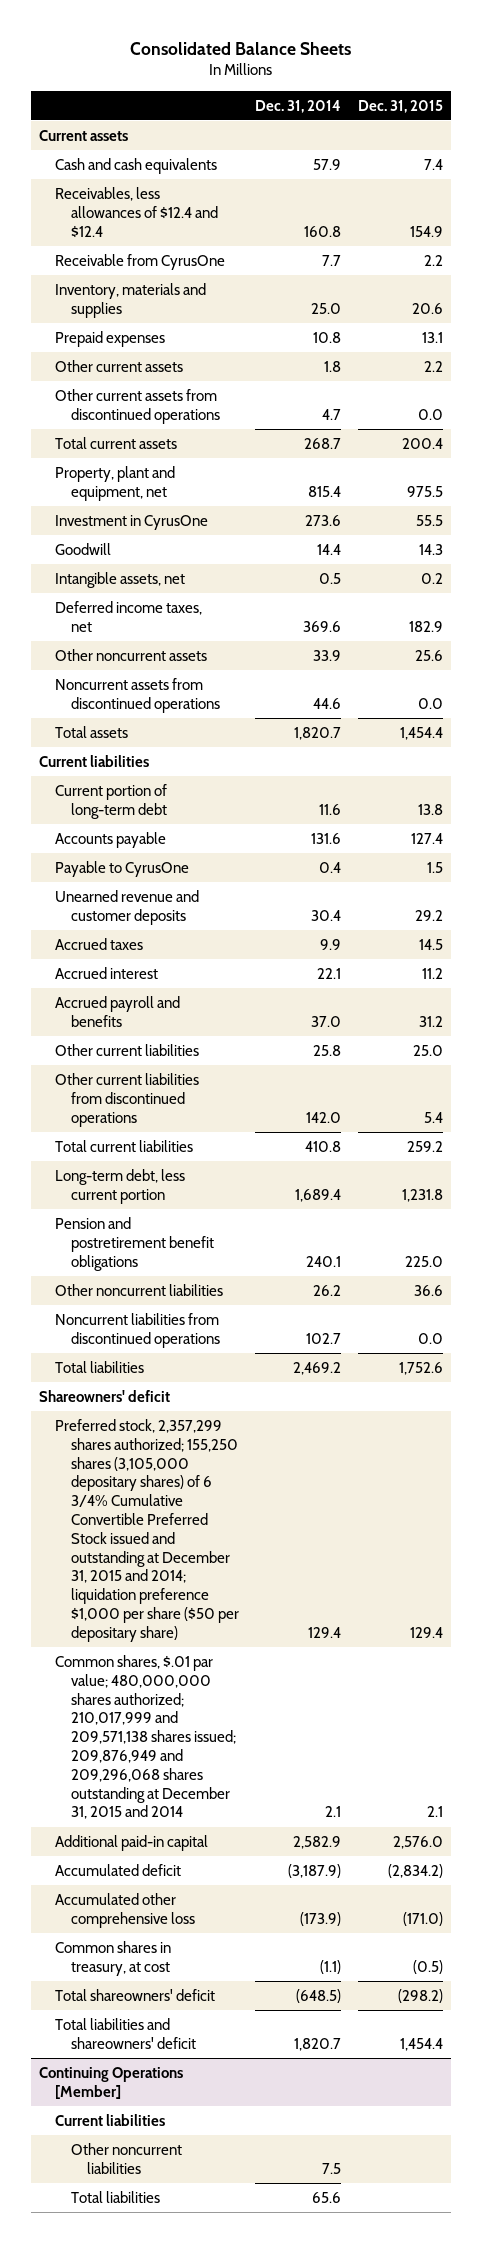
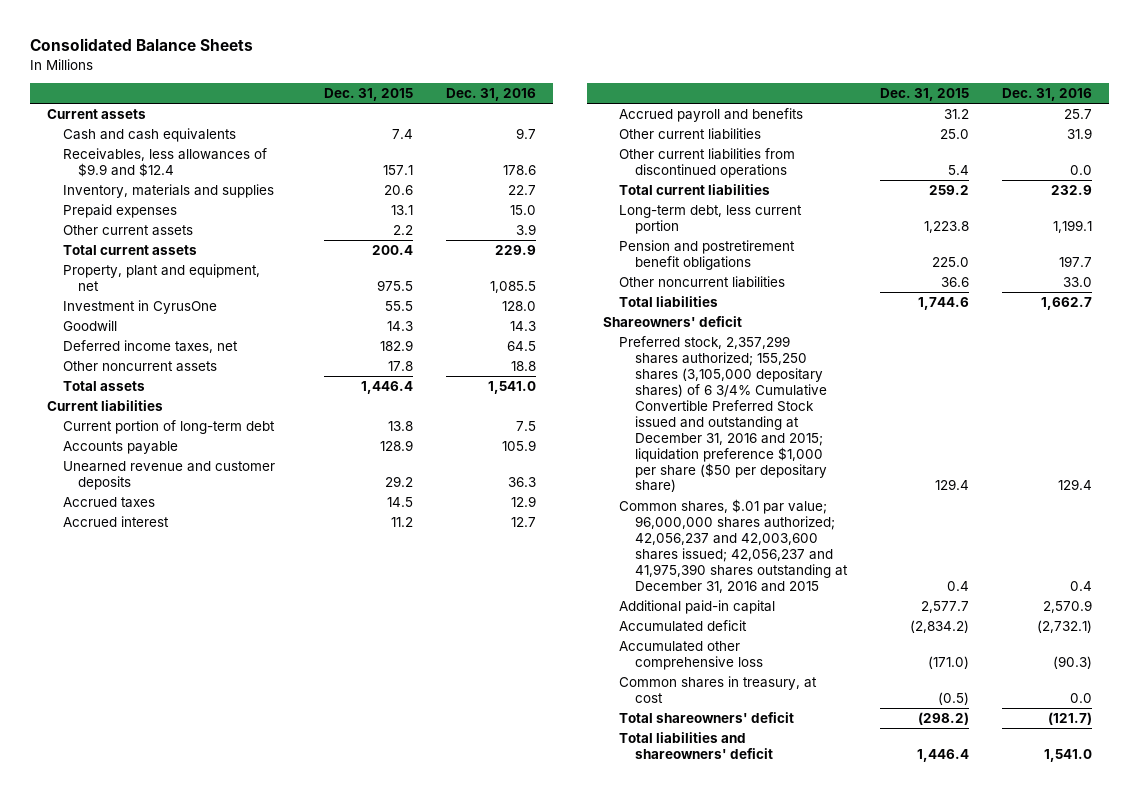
- | Dec. 31, 2014 | Dec. 31, 2015
+ | Dec. 31, 2015 | Dec. 31, 2016
- Receivables, less allowances of $12.4 and $12.4 | 160.8 | 154.9
- Receivable from CyrusOne | 7.7 | 2.2
+ Receivables, less allowances of $9.9 and $12.4 | 157.1 | 178.6
- Other current assets from discontinued operations | 4.7 | 0.0
- Intangible assets, net | 0.5 | 0.2
- Other noncurrent assets | 33.9 | 25.6
- Noncurrent assets from discontinued operations | 44.6 | 0.0
- Total assets | 1,820.7 | 1,454.4
+ Other noncurrent assets | 17.8 | 18.8
+ Total assets | 1,446.4 | 1,541.0
- Accounts payable | 131.6 | 127.4
- Payable to CyrusOne | 0.4 | 1.5
+ Accounts payable | 128.9 | 105.9
- Long-term debt, less current portion | 1,689.4 | 1,231.8
+ Long-term debt, less current portion | 1,223.8 | 1,199.1
- Noncurrent liabilities from discontinued operations | 102.7 | 0.0
- Total liabilities | 2,469.2 | 1,752.6
+ Total liabilities | 1,744.6 | 1,662.7
- Preferred stock, 2,357,299 shares authorized; 155,250 shares (3,105,000 depositary shares) of 6 3/4% Cumulative Convertible Preferred Stock issued and outstanding at December 31, 2015 and 2014; liquidation preference $1,000 per share ($50 per depositary share) | 129.4 | 129.4
- Common shares, $.01 par value; 480,000,000 shares authorized; 210,017,999 and 209,571,138 shares issued; 209,876,949 and 209,296,068 shares outstanding at December 31, 2015 and 2014 | 2.1 | 2.1
- Additional paid-in capital | 2,582.9 | 2,576.0
+ Preferred stock, 2,357,299 shares authorized; 155,250 shares (3,105,000 depositary shares) of 6 3/4% Cumulative Convertible Preferred Stock issued and outstanding at December 31, 2016 and 2015; liquidation preference $1,000 per share ($50 per depositary share) | 129.4 | 129.4
+ Common shares, $.01 par value; 96,000,000 shares authorized; 42,056,237 and 42,003,600 shares issued; 42,056,237 and 41,975,390 shares outstanding at December 31, 2016 and 2015 | 0.4 | 0.4
+ Additional paid-in capital | 2,577.7 | 2,570.9
- Total liabilities and shareowners' deficit | 1,820.7 | 1,454.4
- Continuing Operations [Member]
- Current liabilities
- Other noncurrent liabilities | 7.5 |
- Total liabilities | 65.6 |
+ Total liabilities and shareowners' deficit | 1,446.4 | 1,541.0

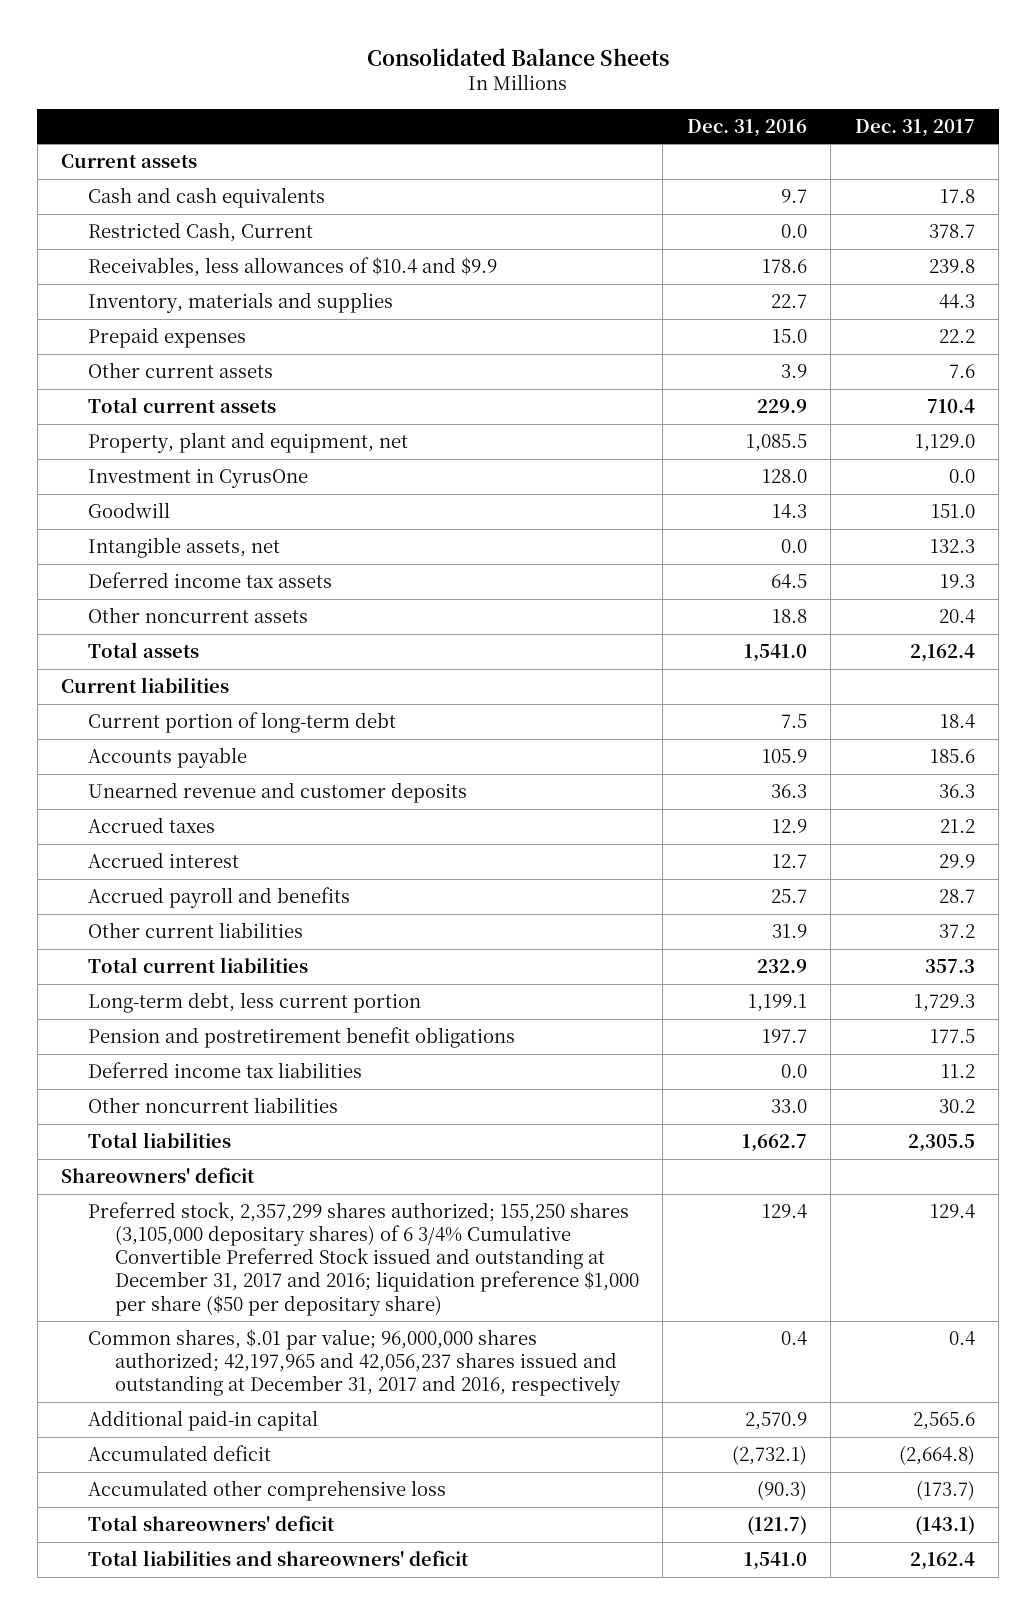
- | Dec. 31, 2015 | Dec. 31, 2016
+ | Dec. 31, 2016 | Dec. 31, 2017
- Receivables, less allowances of $9.9 and $12.4 | 157.1 | 178.6
+ Restricted Cash, Current | 0.0 | 378.7
+ Receivables, less allowances of $10.4 and $9.9 | 178.6 | 239.8
- Deferred income taxes, net | 182.9 | 64.5
+ Intangible assets, net | 0.0 | 132.3
+ Deferred income tax assets | 64.5 | 19.3
- Other current liabilities from discontinued operations | 5.4 | 0.0
+ Deferred income tax liabilities | 0.0 | 11.2
- Preferred stock, 2,357,299 shares authorized; 155,250 shares (3,105,000 depositary shares) of 6 3/4% Cumulative Convertible Preferred Stock issued and outstanding at December 31, 2016 and 2015; liquidation preference $1,000 per share ($50 per depositary share) | 129.4 | 129.4
- Common shares, $.01 par value; 96,000,000 shares authorized; 42,056,237 and 42,003,600 shares issued; 42,056,237 and 41,975,390 shares outstanding at December 31, 2016 and 2015 | 0.4 | 0.4
+ Preferred stock, 2,357,299 shares authorized; 155,250 shares (3,105,000 depositary shares) of 6 3/4% Cumulative Convertible Preferred Stock issued and outstanding at December 31, 2017 and 2016; liquidation preference $1,000 per share ($50 per depositary share) | 129.4 | 129.4
+ Common shares, $.01 par value; 96,000,000 shares authorized; 42,197,965 and 42,056,237 shares issued and outstanding at December 31, 2017 and 2016, respectively | 0.4 | 0.4
- Common shares in treasury, at cost | (0.5) | 0.0

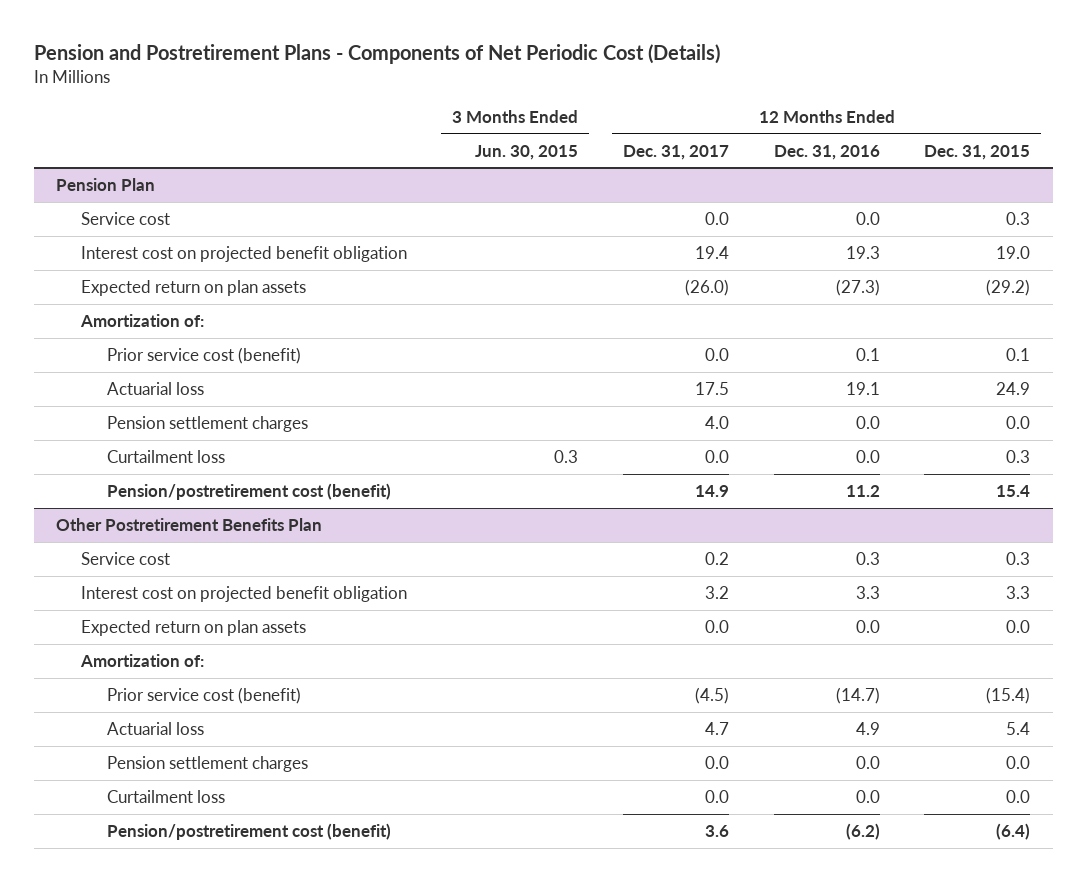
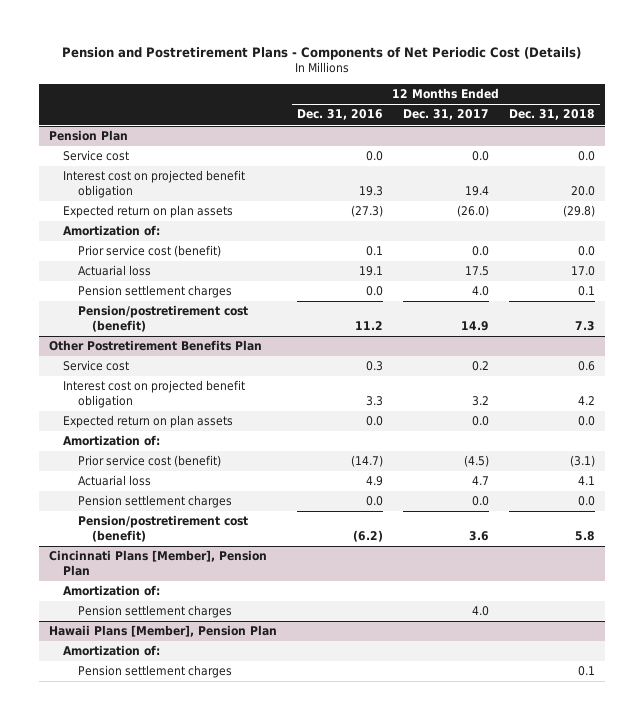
- | 3 Months Ended Jun. 30, 2015 | 12 Months Ended Dec. 31, 2017 | 12 Months Ended Dec. 31, 2016 | 12 Months Ended Dec. 31, 2015
+ | 12 Months Ended Dec. 31, 2016 | 12 Months Ended Dec. 31, 2017 | 12 Months Ended Dec. 31, 2018
@ Pension Plan
- Curtailment loss | 0.3 | 0.0 | 0.0 | 0.3
@ Other Postretirement Benefits Plan
- Curtailment loss | | 0.0 | 0.0 | 0.0
+ Cincinnati Plans [Member], Pension Plan
+ Amortization of:
+ Pension settlement charges | | 4.0 |
+ Hawaii Plans [Member], Pension Plan
+ Amortization of:
+ Pension settlement charges | | | 0.1

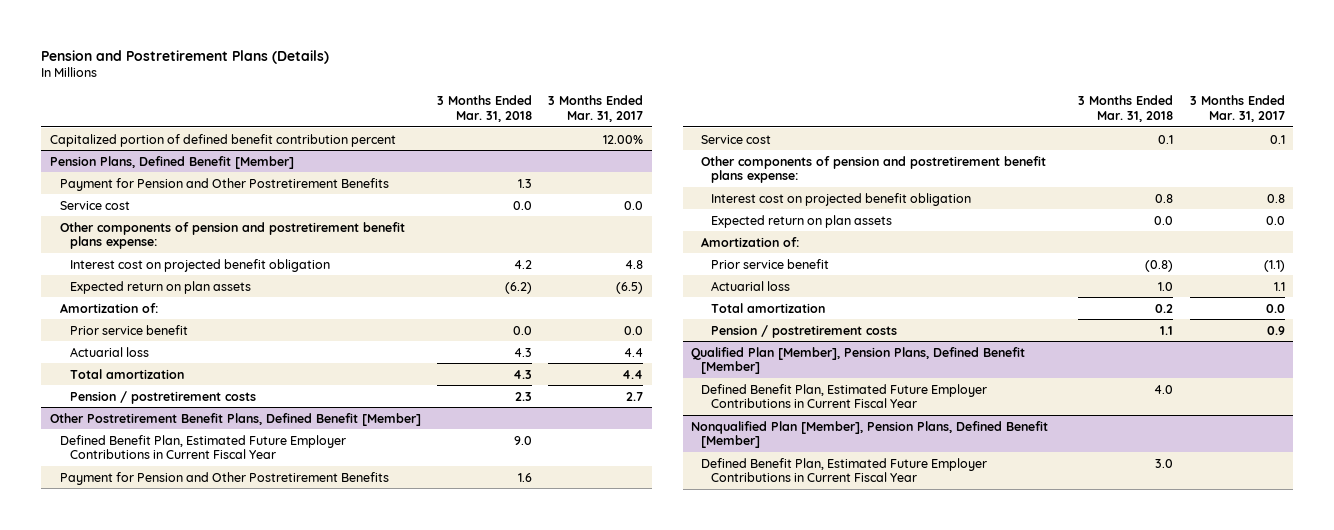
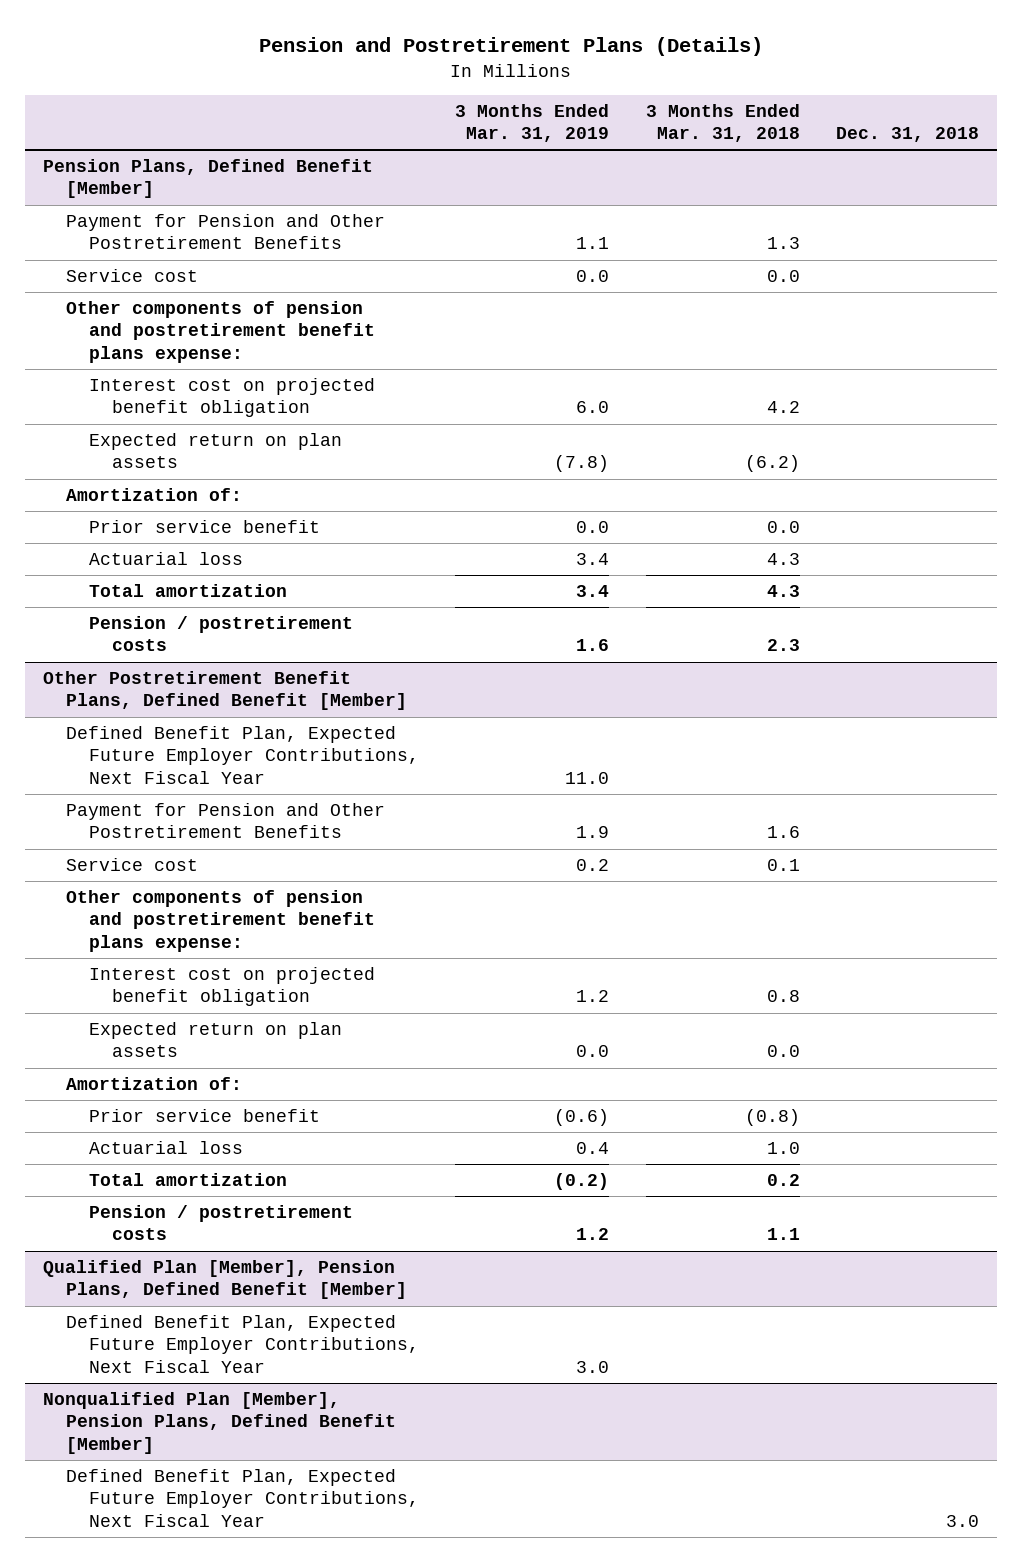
- | 3 Months Ended Mar. 31, 2018 | 3 Months Ended Mar. 31, 2017
+ | 3 Months Ended Mar. 31, 2019 | 3 Months Ended Mar. 31, 2018 | Dec. 31, 2018
- Capitalized portion of defined benefit contribution percent | | 12.00%
@ Other Postretirement Benefit Plans, Defined Benefit [Member]
- Defined Benefit Plan, Estimated Future Employer Contributions in Current Fiscal Year | 9.0 |
+ Defined Benefit Plan, Expected Future Employer Contributions, Next Fiscal Year | 11.0 | |
@ Qualified Plan [Member], Pension Plans, Defined Benefit [Member]
- Defined Benefit Plan, Estimated Future Employer Contributions in Current Fiscal Year | 4.0 |
+ Defined Benefit Plan, Expected Future Employer Contributions, Next Fiscal Year | 3.0 | |
@ Nonqualified Plan [Member], Pension Plans, Defined Benefit [Member]
- Defined Benefit Plan, Estimated Future Employer Contributions in Current Fiscal Year | 3.0 |
+ Defined Benefit Plan, Expected Future Employer Contributions, Next Fiscal Year | | | 3.0

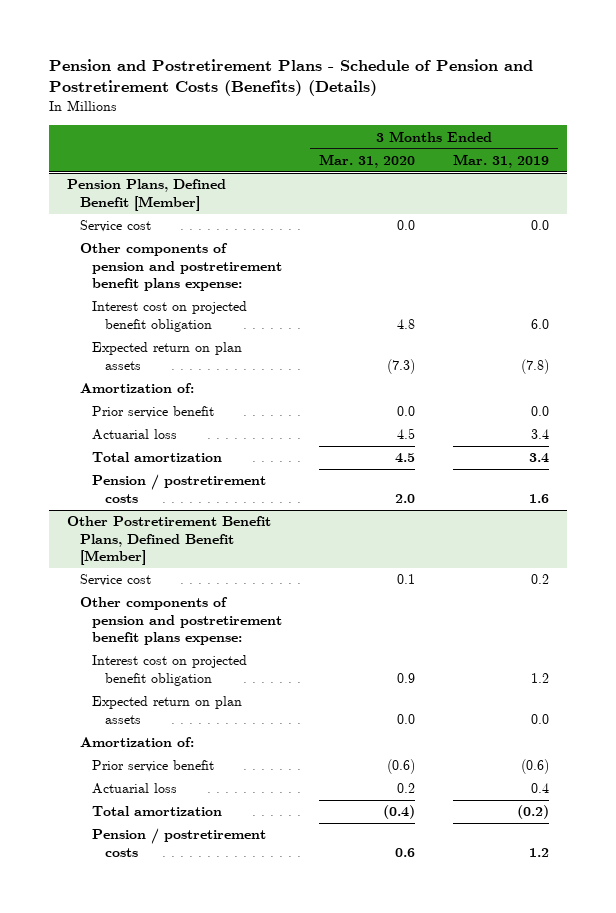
- Pension and Postretirement Plans (Details)
+ Pension and Postretirement Plans - Schedule of Pension and Postretirement Costs (Benefits) (Details)
- | 3 Months Ended Mar. 31, 2019 | 3 Months Ended Mar. 31, 2018 | Dec. 31, 2018
+ | 3 Months Ended Mar. 31, 2020 | 3 Months Ended Mar. 31, 2019
@ Pension Plans, Defined Benefit [Member]
- Payment for Pension and Other Postretirement Benefits | 1.1 | 1.3 |
@ Other Postretirement Benefit Plans, Defined Benefit [Member]
- Defined Benefit Plan, Expected Future Employer Contributions, Next Fiscal Year | 11.0 | |
- Payment for Pension and Other Postretirement Benefits | 1.9 | 1.6 |
- Qualified Plan [Member], Pension Plans, Defined Benefit [Member]
- Defined Benefit Plan, Expected Future Employer Contributions, Next Fiscal Year | 3.0 | |
- Nonqualified Plan [Member], Pension Plans, Defined Benefit [Member]
- Defined Benefit Plan, Expected Future Employer Contributions, Next Fiscal Year | | | 3.0

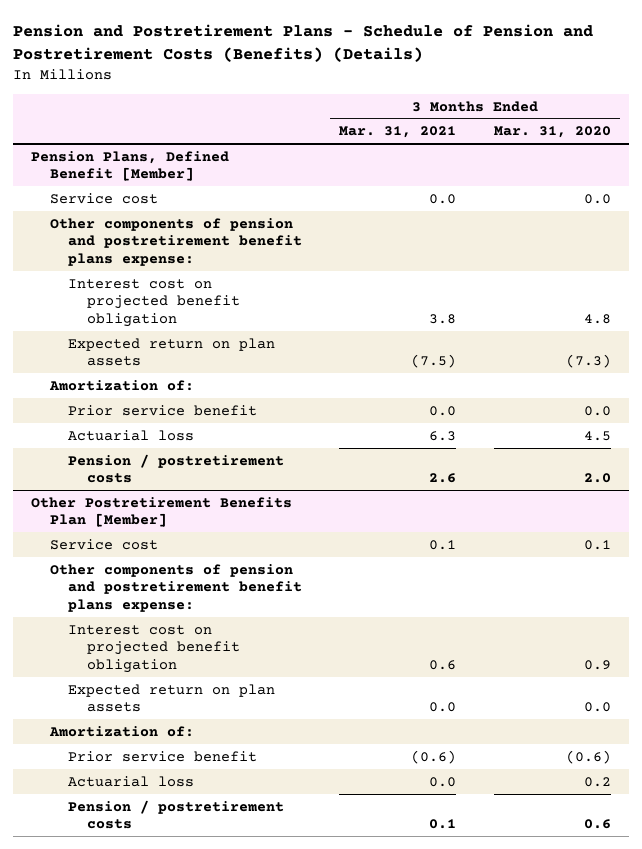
- | 3 Months Ended Mar. 31, 2020 | 3 Months Ended Mar. 31, 2019
+ | 3 Months Ended Mar. 31, 2021 | 3 Months Ended Mar. 31, 2020
@ Pension Plans, Defined Benefit [Member]
- Total amortization | 4.5 | 3.4
- Other Postretirement Benefit Plans, Defined Benefit [Member]
+ Other Postretirement Benefits Plan [Member]
- Total amortization | (0.4) | (0.2)

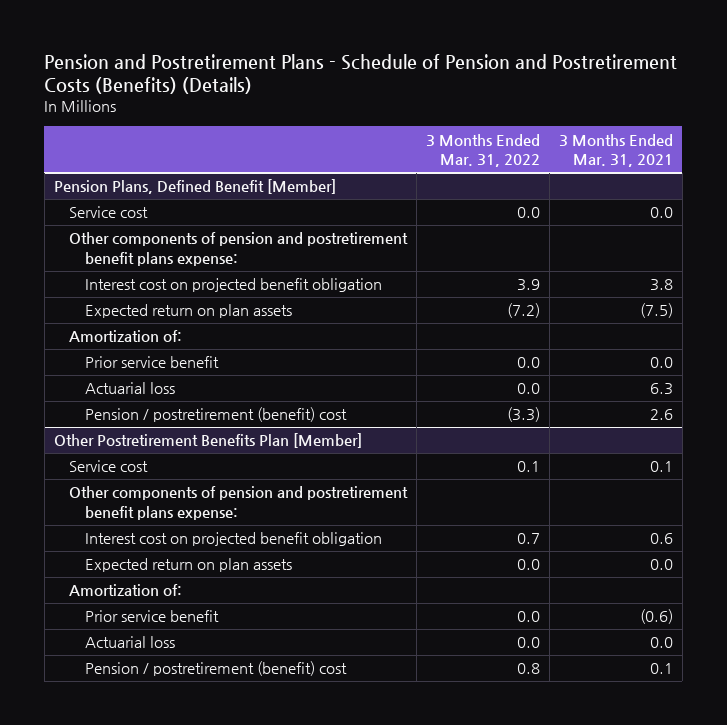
- | 3 Months Ended Mar. 31, 2021 | 3 Months Ended Mar. 31, 2020
+ | 3 Months Ended Mar. 31, 2022 | 3 Months Ended Mar. 31, 2021
@ Pension Plans, Defined Benefit [Member]
- Pension / postretirement costs | 2.6 | 2.0
+ Pension / postretirement (benefit) cost | (3.3) | 2.6
@ Other Postretirement Benefits Plan [Member]
- Pension / postretirement costs | 0.1 | 0.6
+ Pension / postretirement (benefit) cost | 0.8 | 0.1

